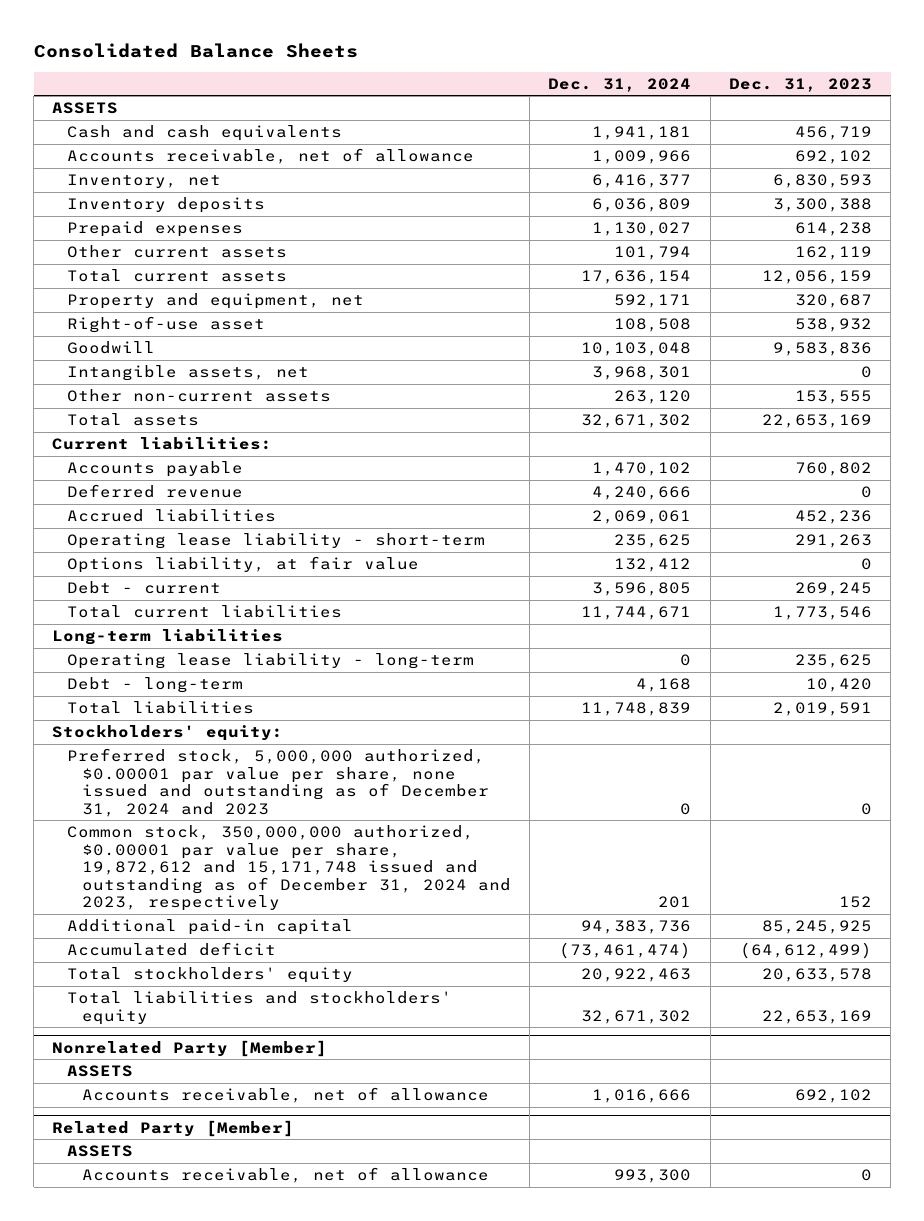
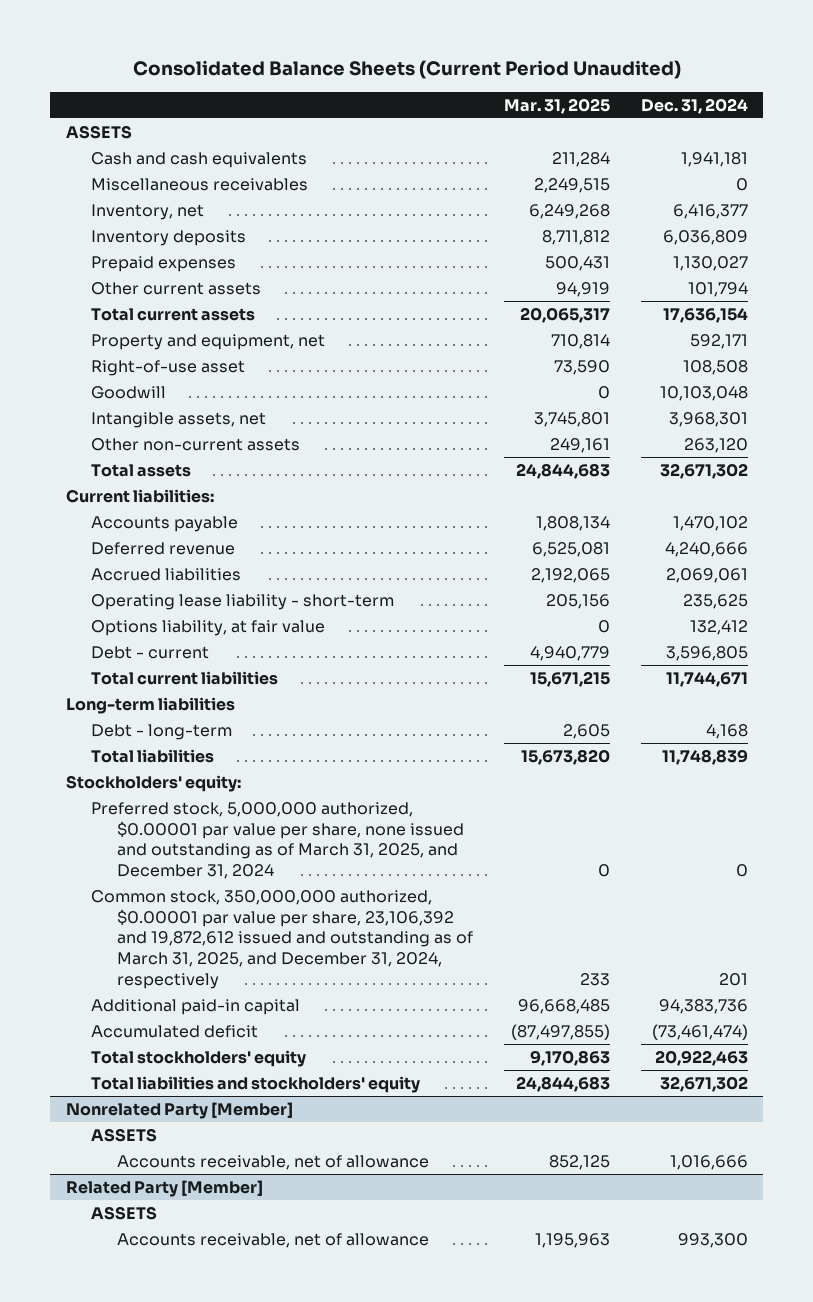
- Consolidated Balance Sheets
+ Consolidated Balance Sheets (Current Period Unaudited)
- | Dec. 31, 2024 | Dec. 31, 2023
+ | Mar. 31, 2025 | Dec. 31, 2024
- Accounts receivable, net of allowance | 1,009,966 | 692,102
+ Miscellaneous receivables | 2,249,515 | 0
- Operating lease liability - long-term | 0 | 235,625
- Preferred stock, 5,000,000 authorized, $0.00001 par value per share, none issued and outstanding as of December 31, 2024 and 2023 | 0 | 0
- Common stock, 350,000,000 authorized, $0.00001 par value per share, 19,872,612 and 15,171,748 issued and outstanding as of December 31, 2024 and 2023, respectively | 201 | 152
+ Preferred stock, 5,000,000 authorized, $0.00001 par value per share, none issued and outstanding as of March 31, 2025, and December 31, 2024 | 0 | 0
+ Common stock, 350,000,000 authorized, $0.00001 par value per share, 23,106,392 and 19,872,612 issued and outstanding as of March 31, 2025, and December 31, 2024, respectively | 233 | 201

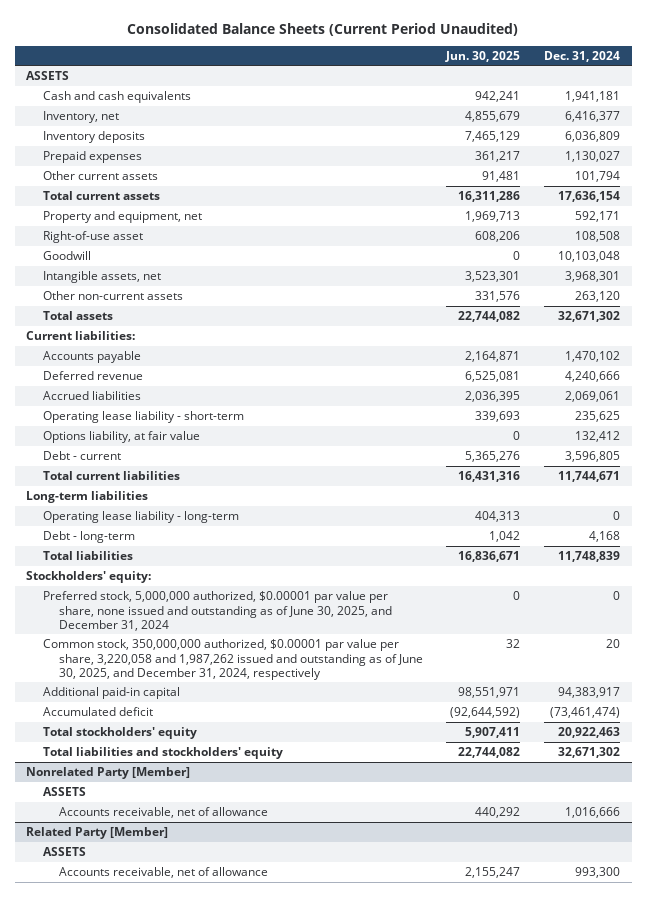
- | Mar. 31, 2025 | Dec. 31, 2024
+ | Jun. 30, 2025 | Dec. 31, 2024
- Miscellaneous receivables | 2,249,515 | 0
+ Operating lease liability - long-term | 404,313 | 0
- Preferred stock, 5,000,000 authorized, $0.00001 par value per share, none issued and outstanding as of March 31, 2025, and December 31, 2024 | 0 | 0
- Common stock, 350,000,000 authorized, $0.00001 par value per share, 23,106,392 and 19,872,612 issued and outstanding as of March 31, 2025, and December 31, 2024, respectively | 233 | 201
- Additional paid-in capital | 96,668,485 | 94,383,736
+ Preferred stock, 5,000,000 authorized, $0.00001 par value per share, none issued and outstanding as of June 30, 2025, and December 31, 2024 | 0 | 0
+ Common stock, 350,000,000 authorized, $0.00001 par value per share, 3,220,058 and 1,987,262 issued and outstanding as of June 30, 2025, and December 31, 2024, respectively | 32 | 20
+ Additional paid-in capital | 98,551,971 | 94,383,917

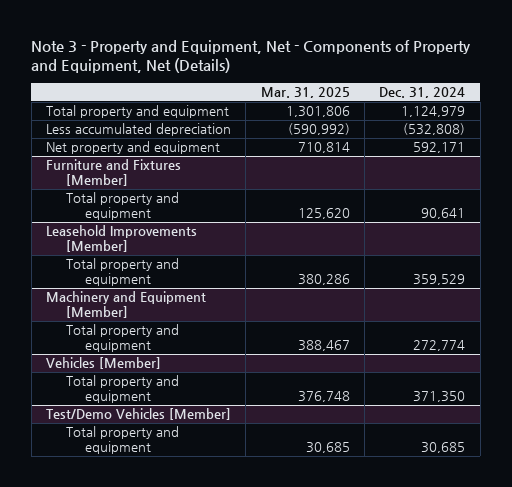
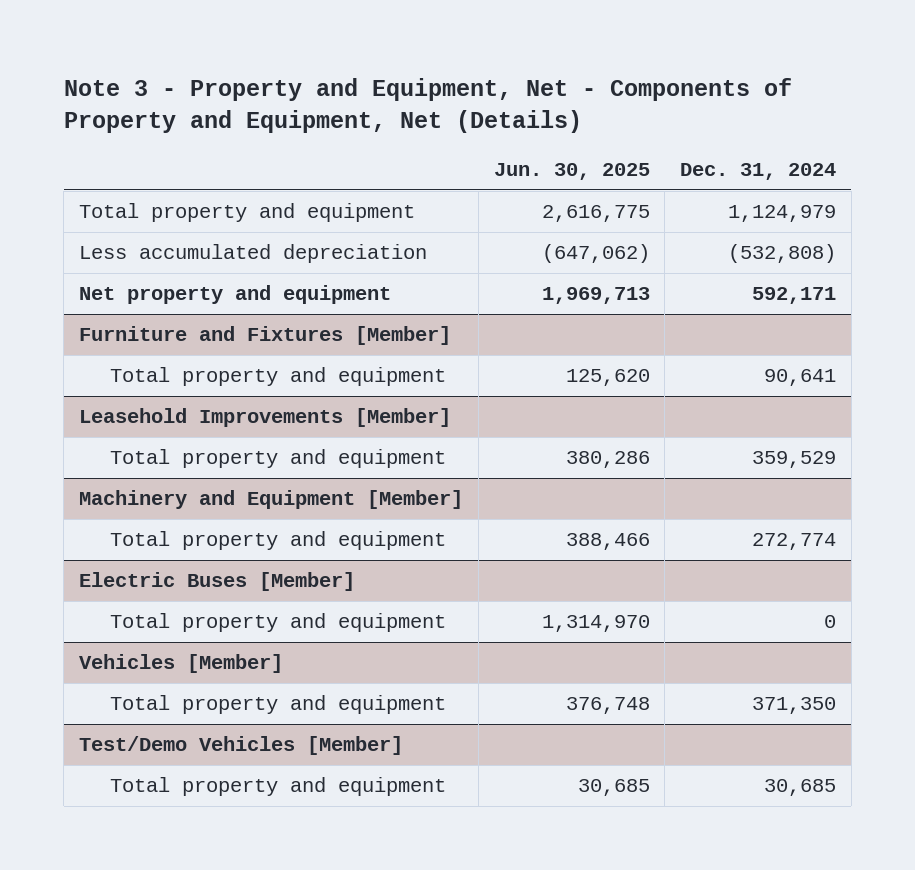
- | Mar. 31, 2025 | Dec. 31, 2024
+ | Jun. 30, 2025 | Dec. 31, 2024
+ Electric Buses [Member]
+ Total property and equipment | 1,314,970 | 0

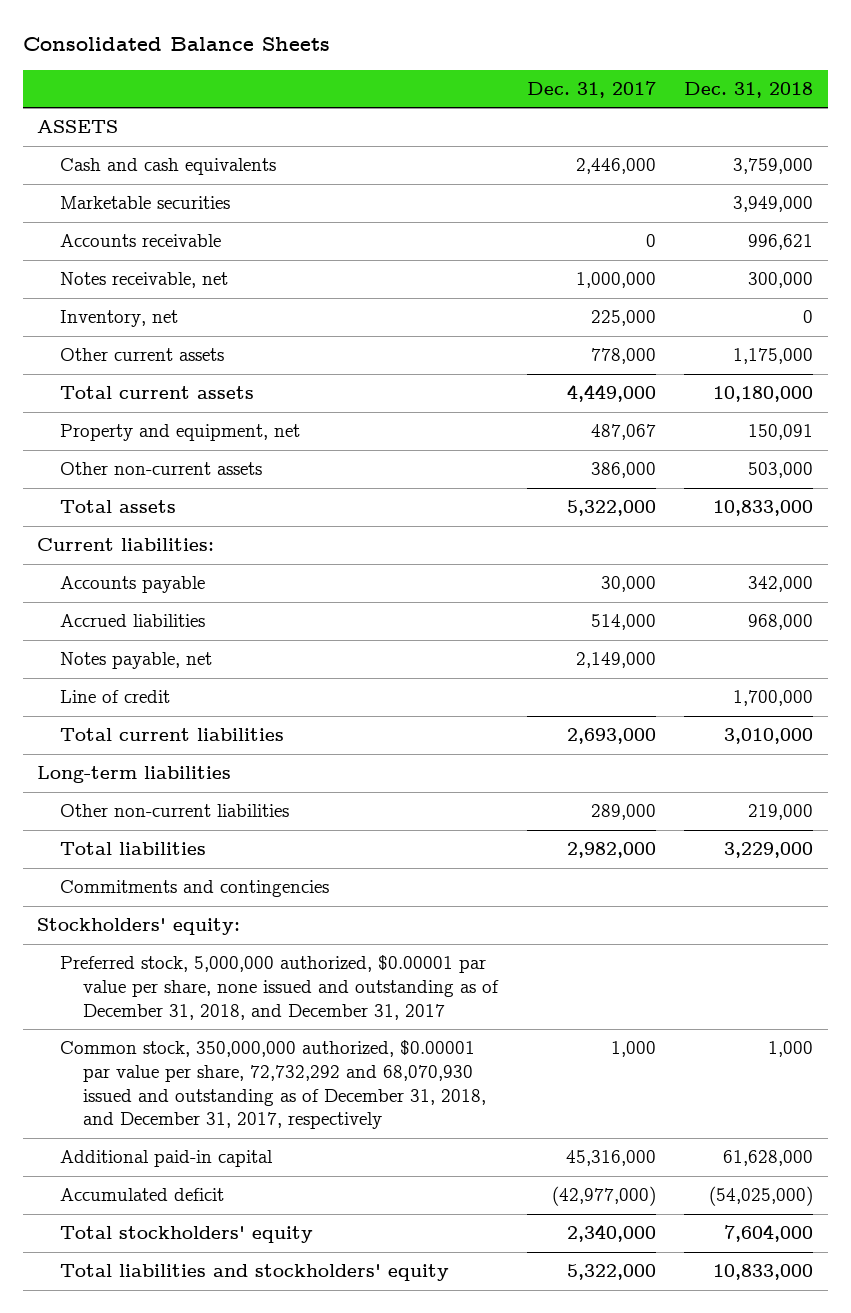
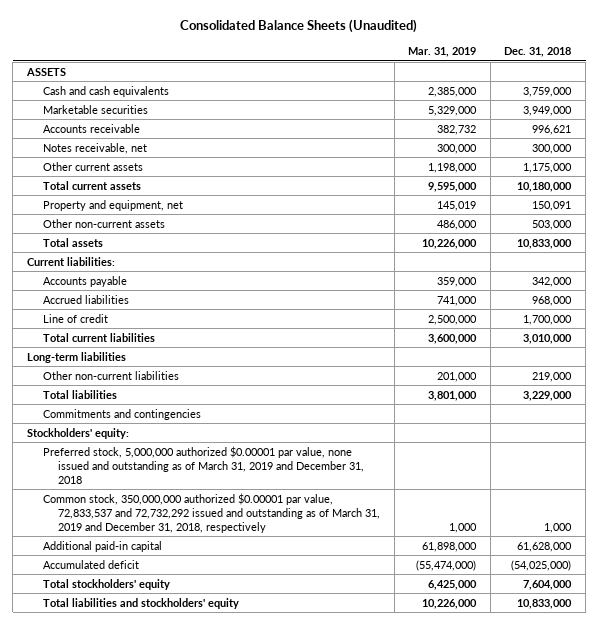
- Consolidated Balance Sheets
+ Consolidated Balance Sheets (Unaudited)
- | Dec. 31, 2017 | Dec. 31, 2018
+ | Mar. 31, 2019 | Dec. 31, 2018
- Inventory, net | 225,000 | 0
- Notes payable, net | 2,149,000 |
- Preferred stock, 5,000,000 authorized, $0.00001 par value per share, none issued and outstanding as of December 31, 2018, and December 31, 2017
- Common stock, 350,000,000 authorized, $0.00001 par value per share, 72,732,292 and 68,070,930 issued and outstanding as of December 31, 2018, and December 31, 2017, respectively | 1,000 | 1,000
+ Preferred stock, 5,000,000 authorized $0.00001 par value, none issued and outstanding as of March 31, 2019 and December 31, 2018
+ Common stock, 350,000,000 authorized $0.00001 par value, 72,833,537 and 72,732,292 issued and outstanding as of March 31, 2019 and December 31, 2018, respectively | 1,000 | 1,000

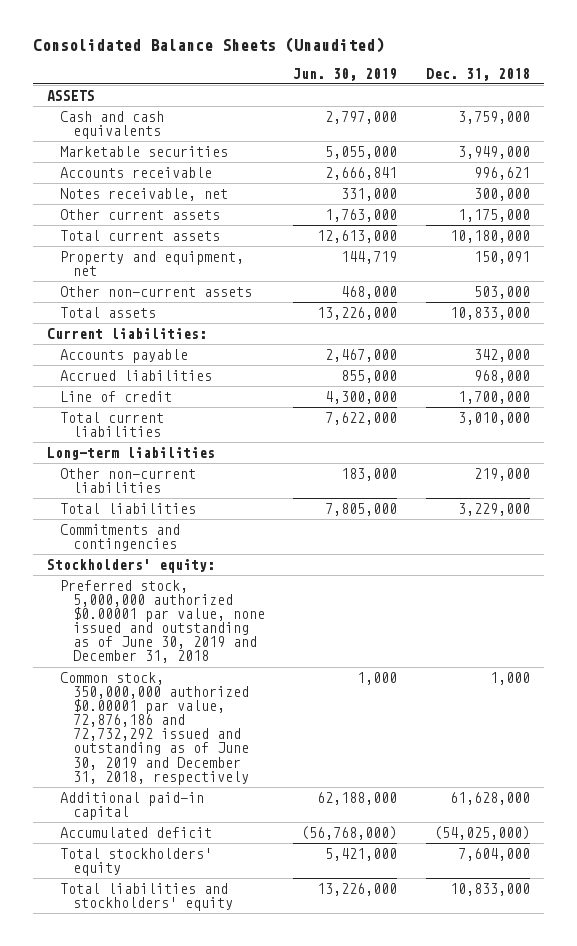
- | Mar. 31, 2019 | Dec. 31, 2018
+ | Jun. 30, 2019 | Dec. 31, 2018
- Preferred stock, 5,000,000 authorized $0.00001 par value, none issued and outstanding as of March 31, 2019 and December 31, 2018
- Common stock, 350,000,000 authorized $0.00001 par value, 72,833,537 and 72,732,292 issued and outstanding as of March 31, 2019 and December 31, 2018, respectively | 1,000 | 1,000
+ Preferred stock, 5,000,000 authorized $0.00001 par value, none issued and outstanding as of June 30, 2019 and December 31, 2018
+ Common stock, 350,000,000 authorized $0.00001 par value, 72,876,186 and 72,732,292 issued and outstanding as of June 30, 2019 and December 31, 2018, respectively | 1,000 | 1,000

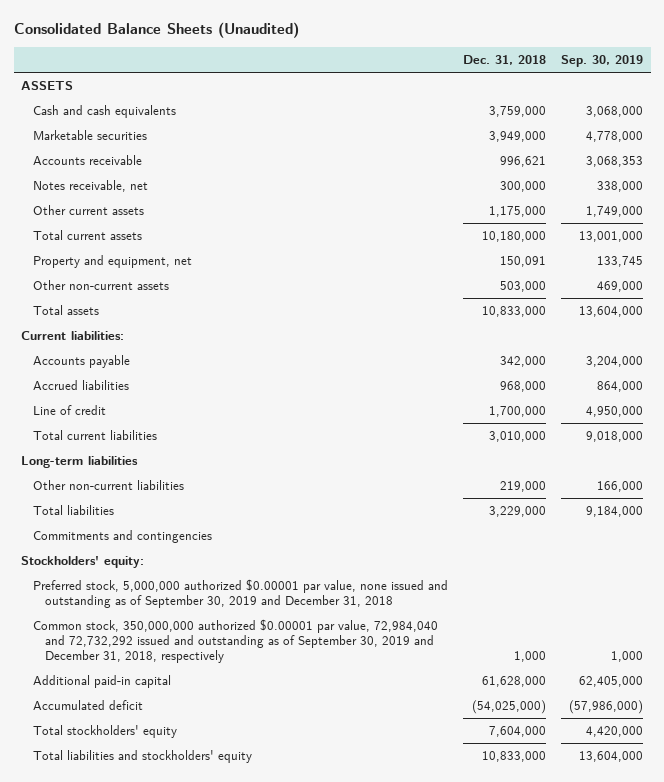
- | Jun. 30, 2019 | Dec. 31, 2018
+ | Dec. 31, 2018 | Sep. 30, 2019
- Preferred stock, 5,000,000 authorized $0.00001 par value, none issued and outstanding as of June 30, 2019 and December 31, 2018
- Common stock, 350,000,000 authorized $0.00001 par value, 72,876,186 and 72,732,292 issued and outstanding as of June 30, 2019 and December 31, 2018, respectively | 1,000 | 1,000
+ Preferred stock, 5,000,000 authorized $0.00001 par value, none issued and outstanding as of September 30, 2019 and December 31, 2018
+ Common stock, 350,000,000 authorized $0.00001 par value, 72,984,040 and 72,732,292 issued and outstanding as of September 30, 2019 and December 31, 2018, respectively | 1,000 | 1,000

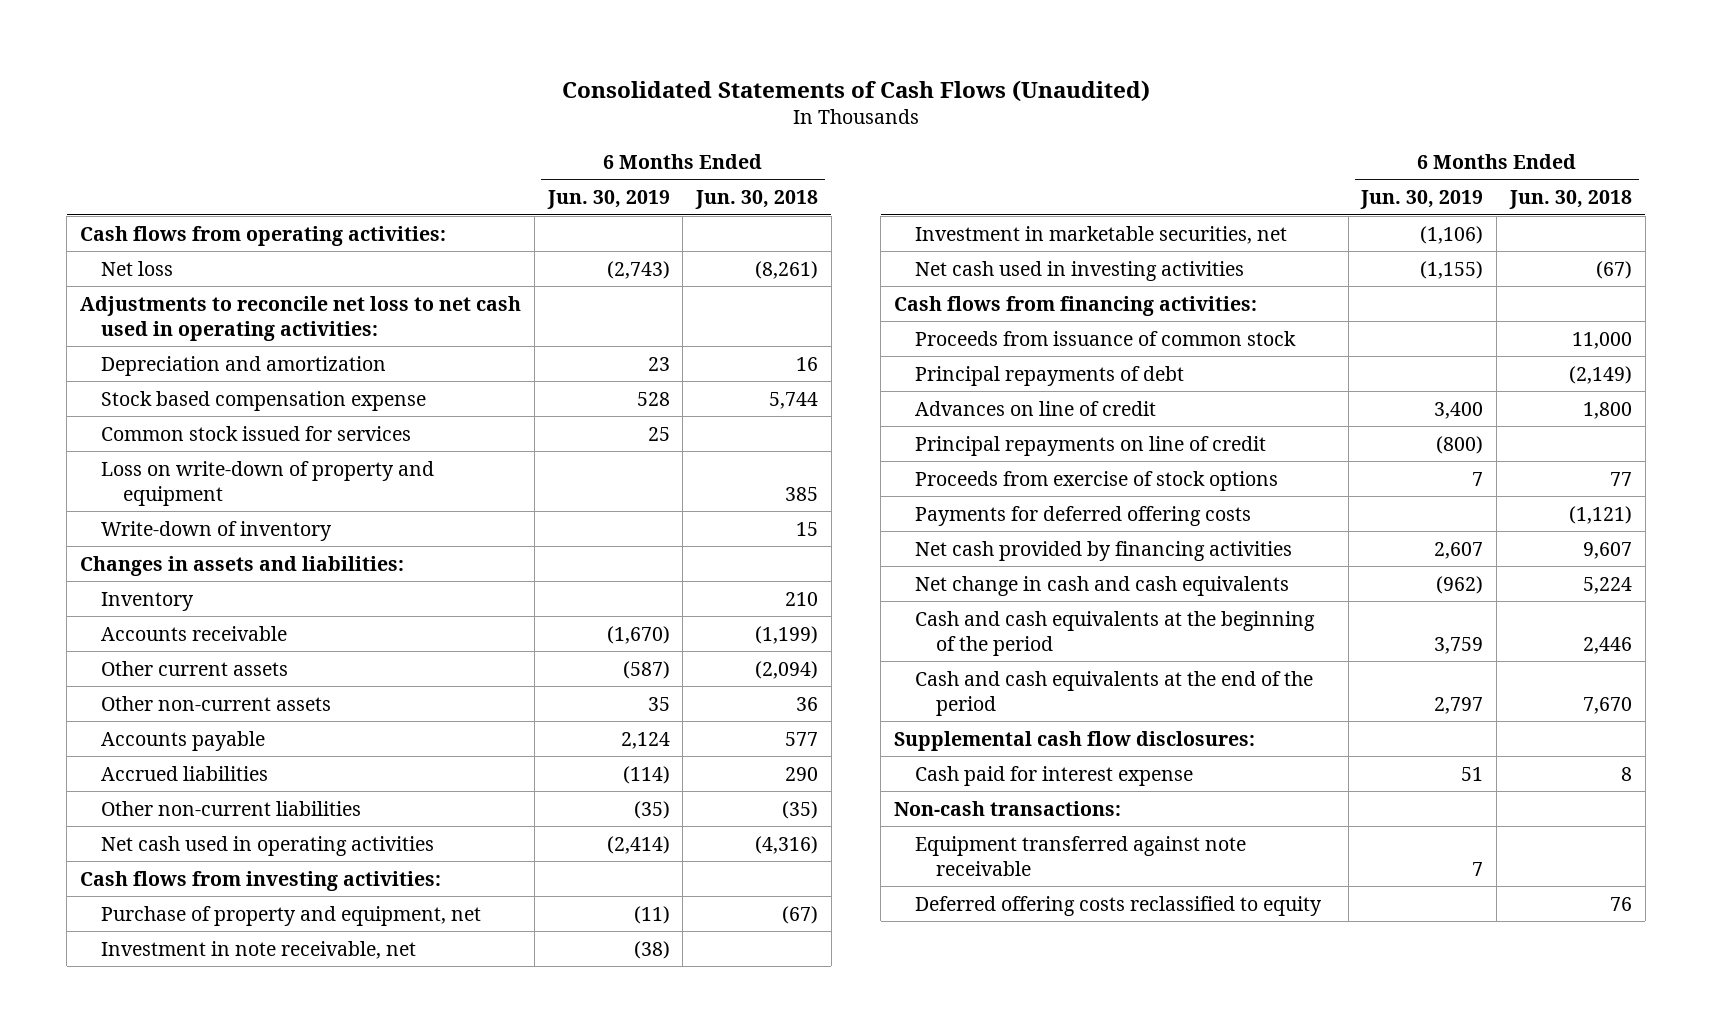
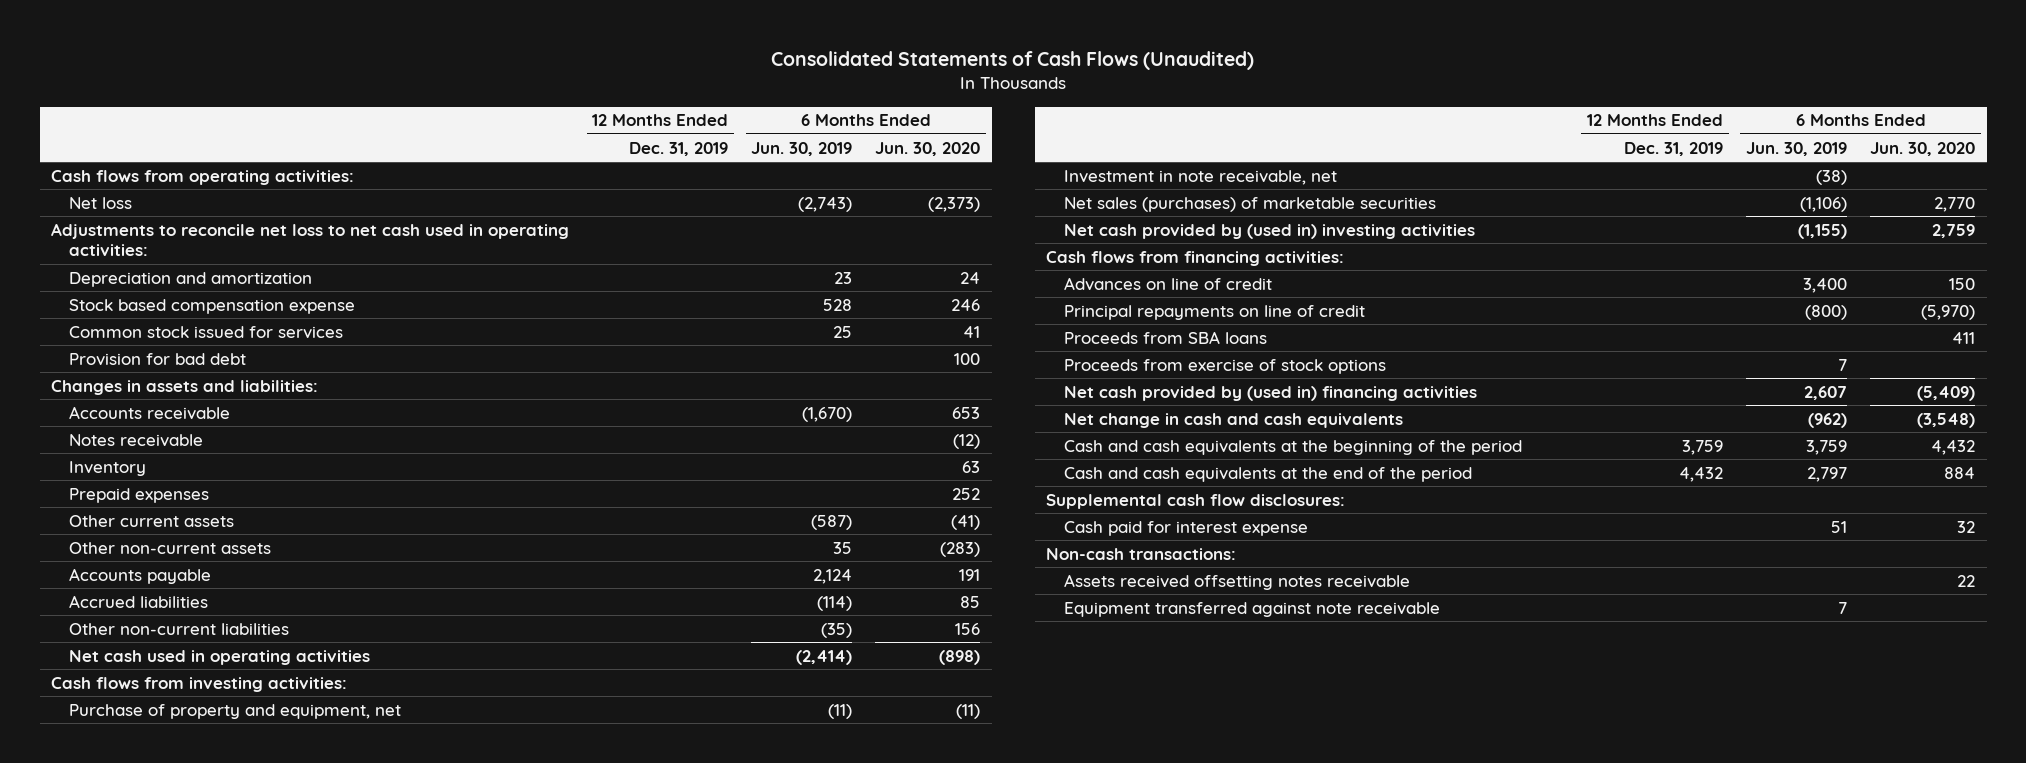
- | 6 Months Ended Jun. 30, 2019 | 6 Months Ended Jun. 30, 2018
+ | 12 Months Ended Dec. 31, 2019 | 6 Months Ended Jun. 30, 2019 | 6 Months Ended Jun. 30, 2020
- Loss on write-down of property and equipment | | 385
- Write-down of inventory | | 15
+ Provision for bad debt | | | 100
+ Notes receivable | | | (12)
moved down: Inventory | | | 63
+ Prepaid expenses | | | 252
- Investment in marketable securities, net | (1,106) |
- Net cash used in investing activities | (1,155) | (67)
+ Net sales (purchases) of marketable securities | | (1,106) | 2,770
+ Net cash provided by (used in) investing activities | | (1,155) | 2,759
- Proceeds from issuance of common stock | | 11,000
- Principal repayments of debt | | (2,149)
+ Proceeds from SBA loans | | | 411
- Payments for deferred offering costs | | (1,121)
- Net cash provided by financing activities | 2,607 | 9,607
+ Net cash provided by (used in) financing activities | | 2,607 | (5,409)
+ Assets received offsetting notes receivable | | | 22
- Deferred offering costs reclassified to equity | | 76

